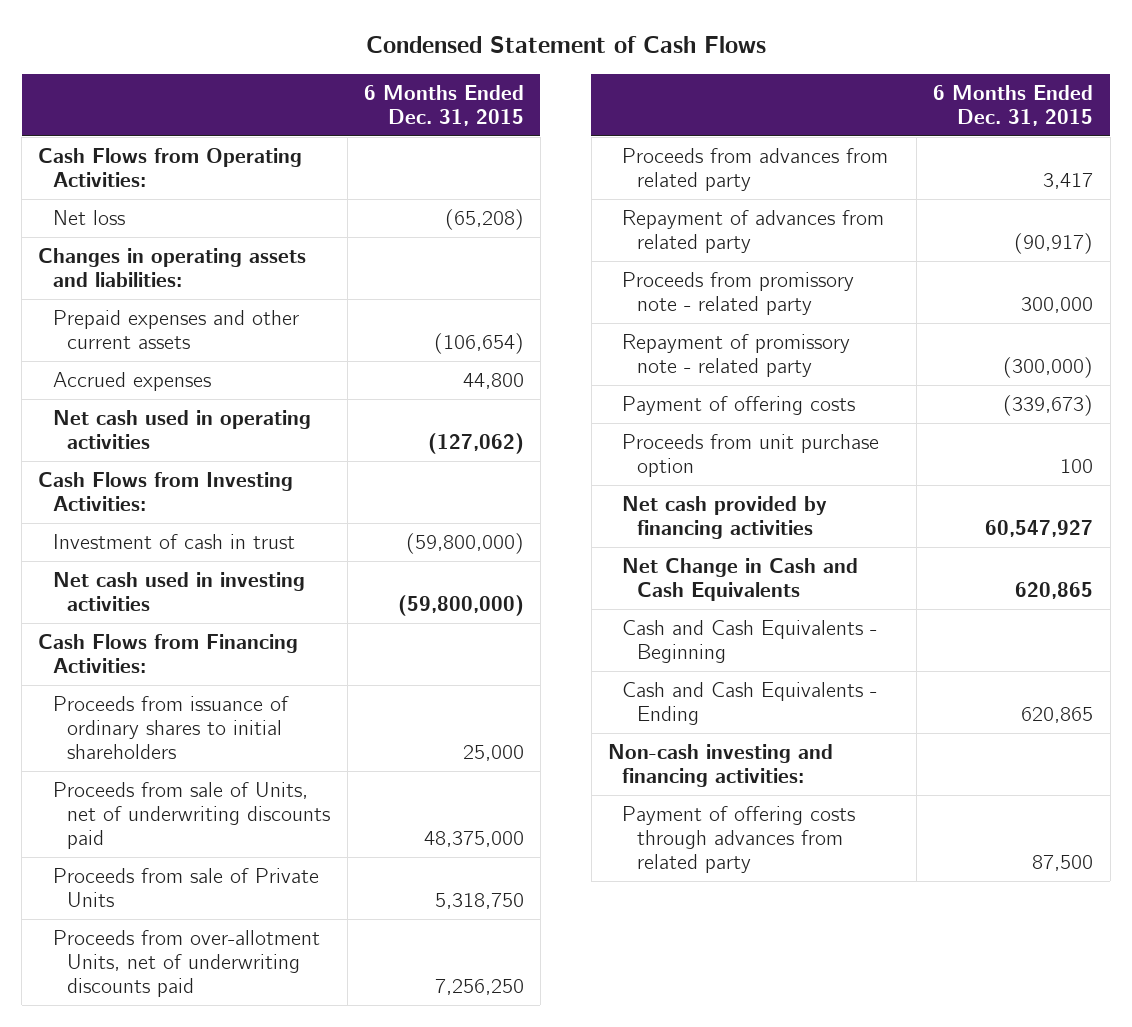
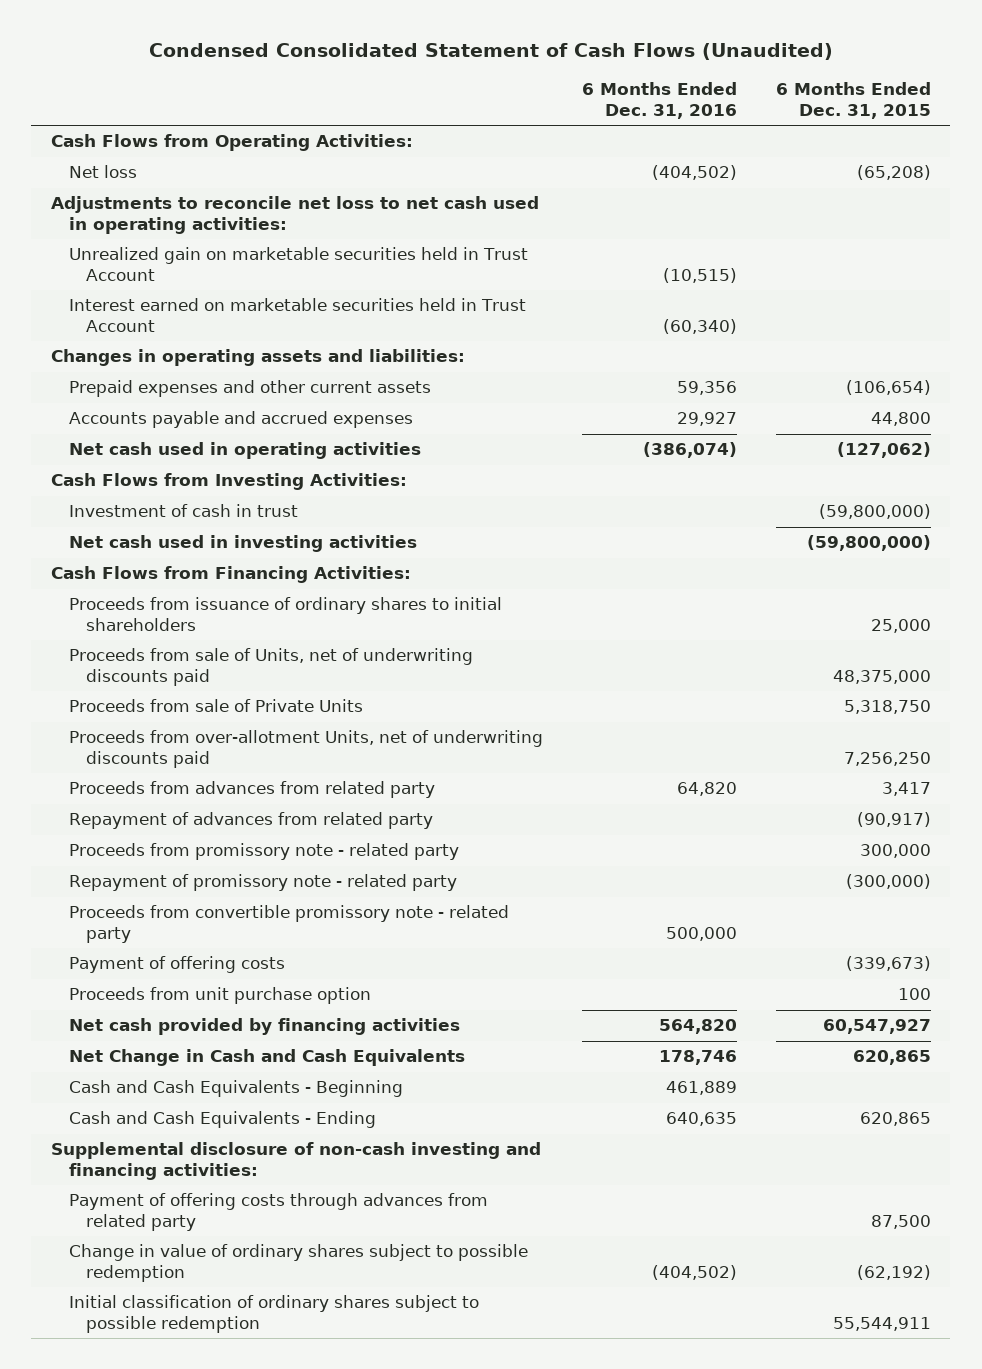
- Condensed Statement of Cash Flows
+ Condensed Consolidated Statement of Cash Flows (Unaudited)
- | 6 Months Ended Dec. 31, 2015
+ | 6 Months Ended Dec. 31, 2016 | 6 Months Ended Dec. 31, 2015
+ Adjustments to reconcile net loss to net cash used in operating activities:
+ Unrealized gain on marketable securities held in Trust Account | (10,515) |
+ Interest earned on marketable securities held in Trust Account | (60,340) |
- Accrued expenses | 44,800
+ Accounts payable and accrued expenses | 29,927 | 44,800
+ Proceeds from convertible promissory note - related party | 500,000 |
- Non-cash investing and financing activities:
+ Supplemental disclosure of non-cash investing and financing activities:
+ Change in value of ordinary shares subject to possible redemption | (404,502) | (62,192)
+ Initial classification of ordinary shares subject to possible redemption | | 55,544,911

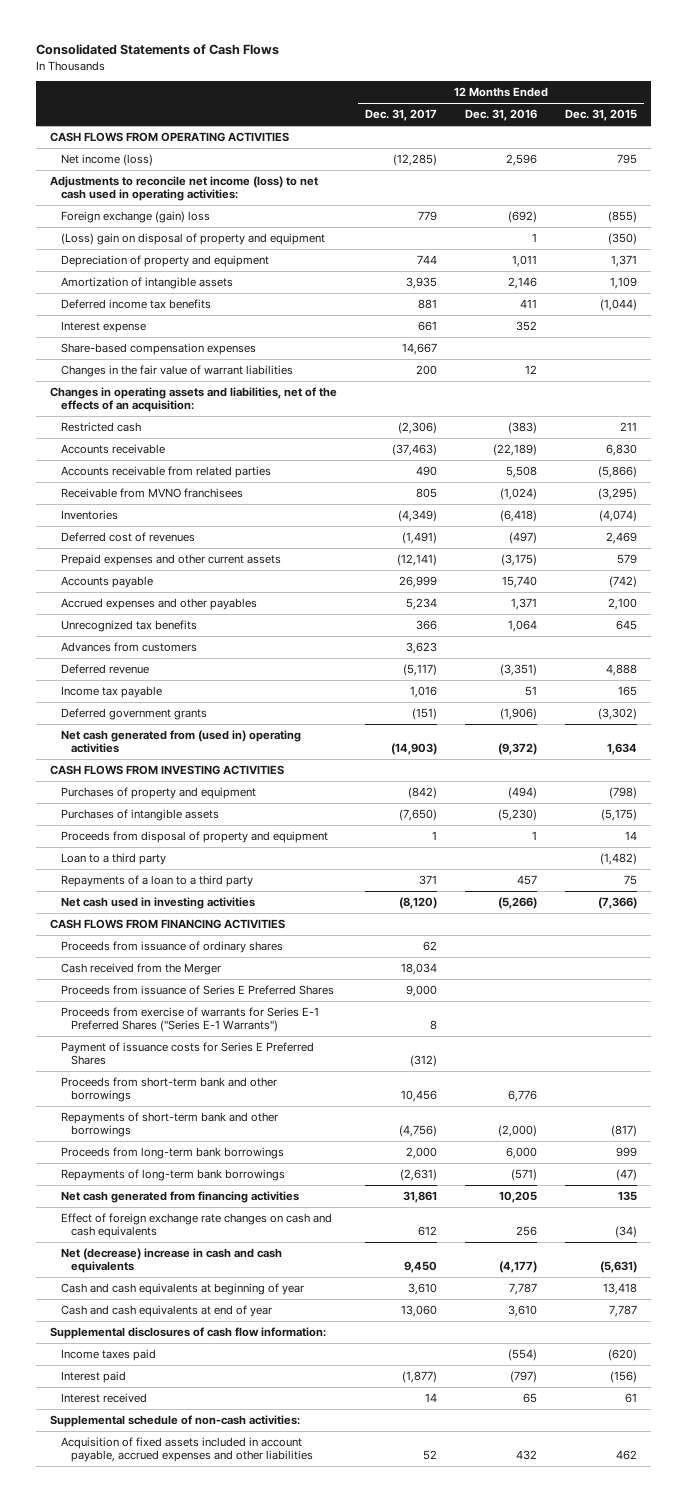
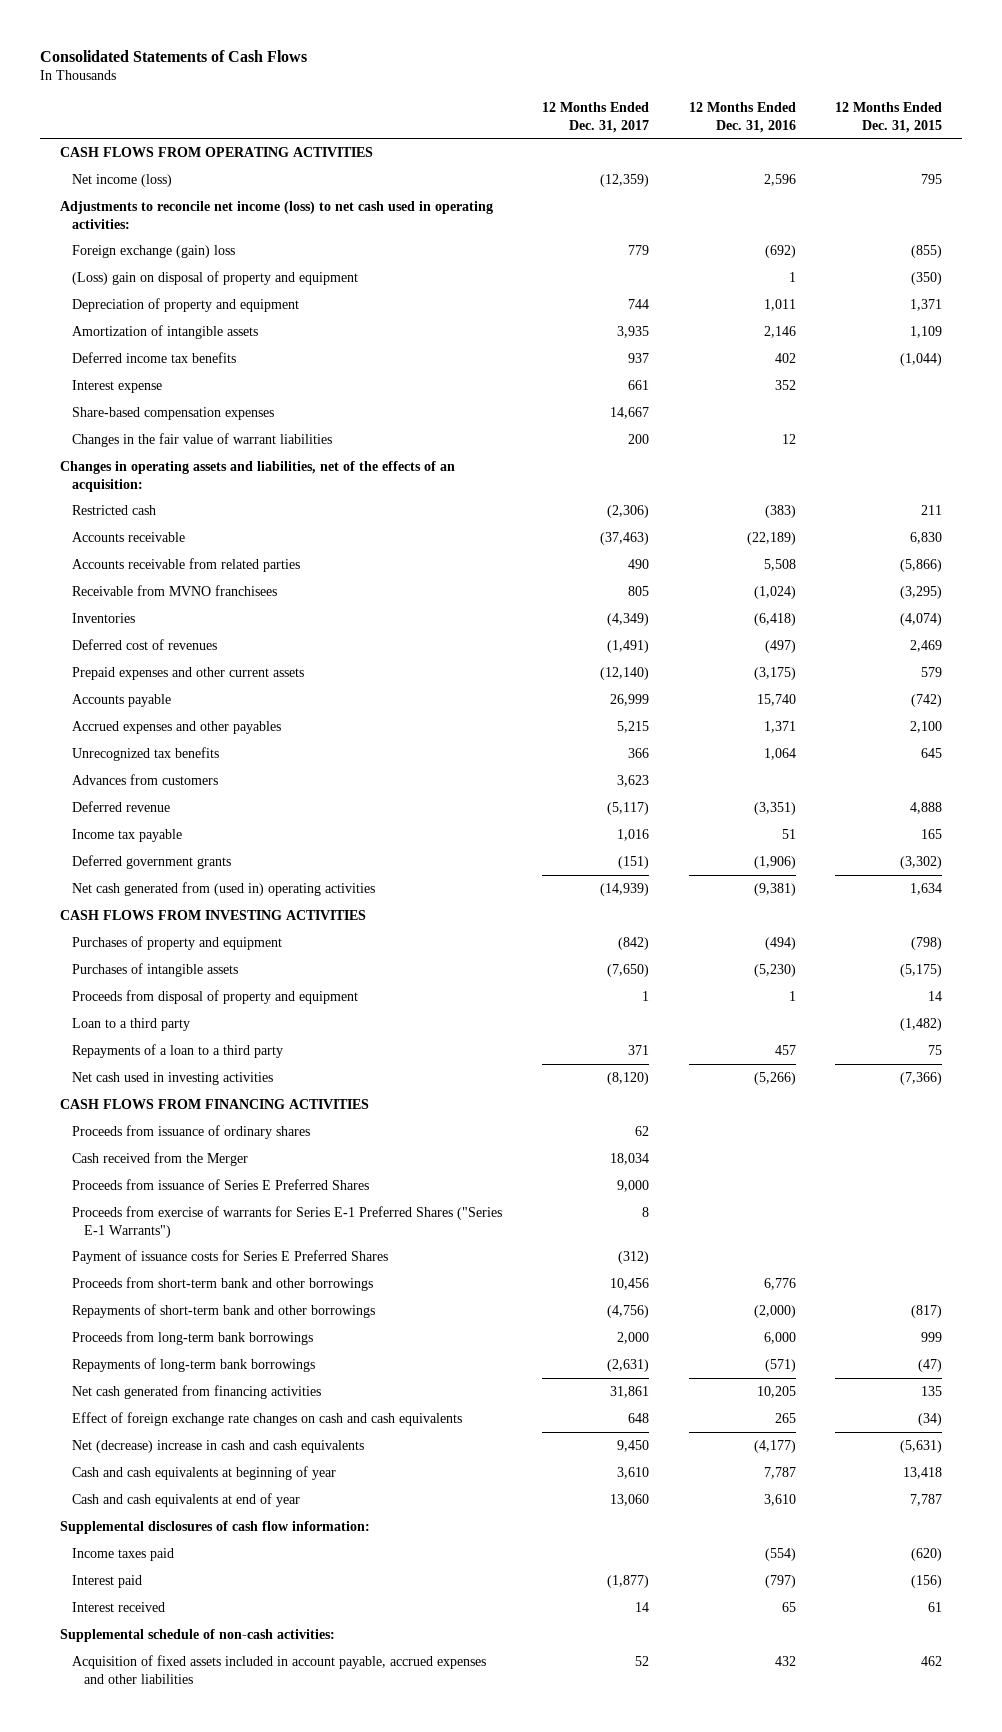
- Net income (loss) | (12,285) | 2,596 | 795
+ Net income (loss) | (12,359) | 2,596 | 795
- Deferred income tax benefits | 881 | 411 | (1,044)
+ Deferred income tax benefits | 937 | 402 | (1,044)
- Prepaid expenses and other current assets | (12,141) | (3,175) | 579
+ Prepaid expenses and other current assets | (12,140) | (3,175) | 579
- Accrued expenses and other payables | 5,234 | 1,371 | 2,100
+ Accrued expenses and other payables | 5,215 | 1,371 | 2,100
- Net cash generated from (used in) operating activities | (14,903) | (9,372) | 1,634
+ Net cash generated from (used in) operating activities | (14,939) | (9,381) | 1,634
- Effect of foreign exchange rate changes on cash and cash equivalents | 612 | 256 | (34)
+ Effect of foreign exchange rate changes on cash and cash equivalents | 648 | 265 | (34)

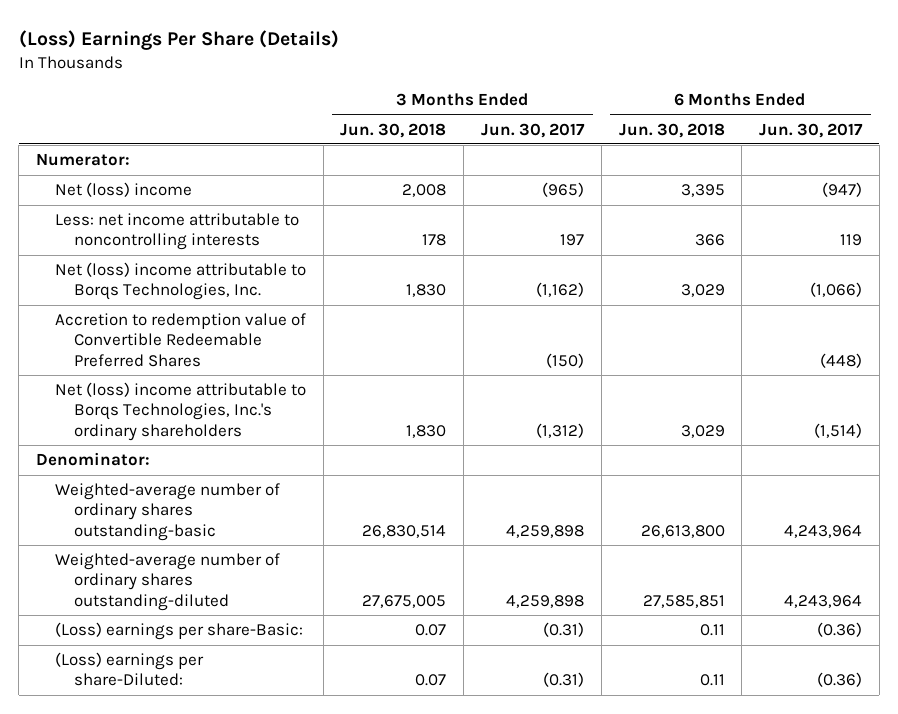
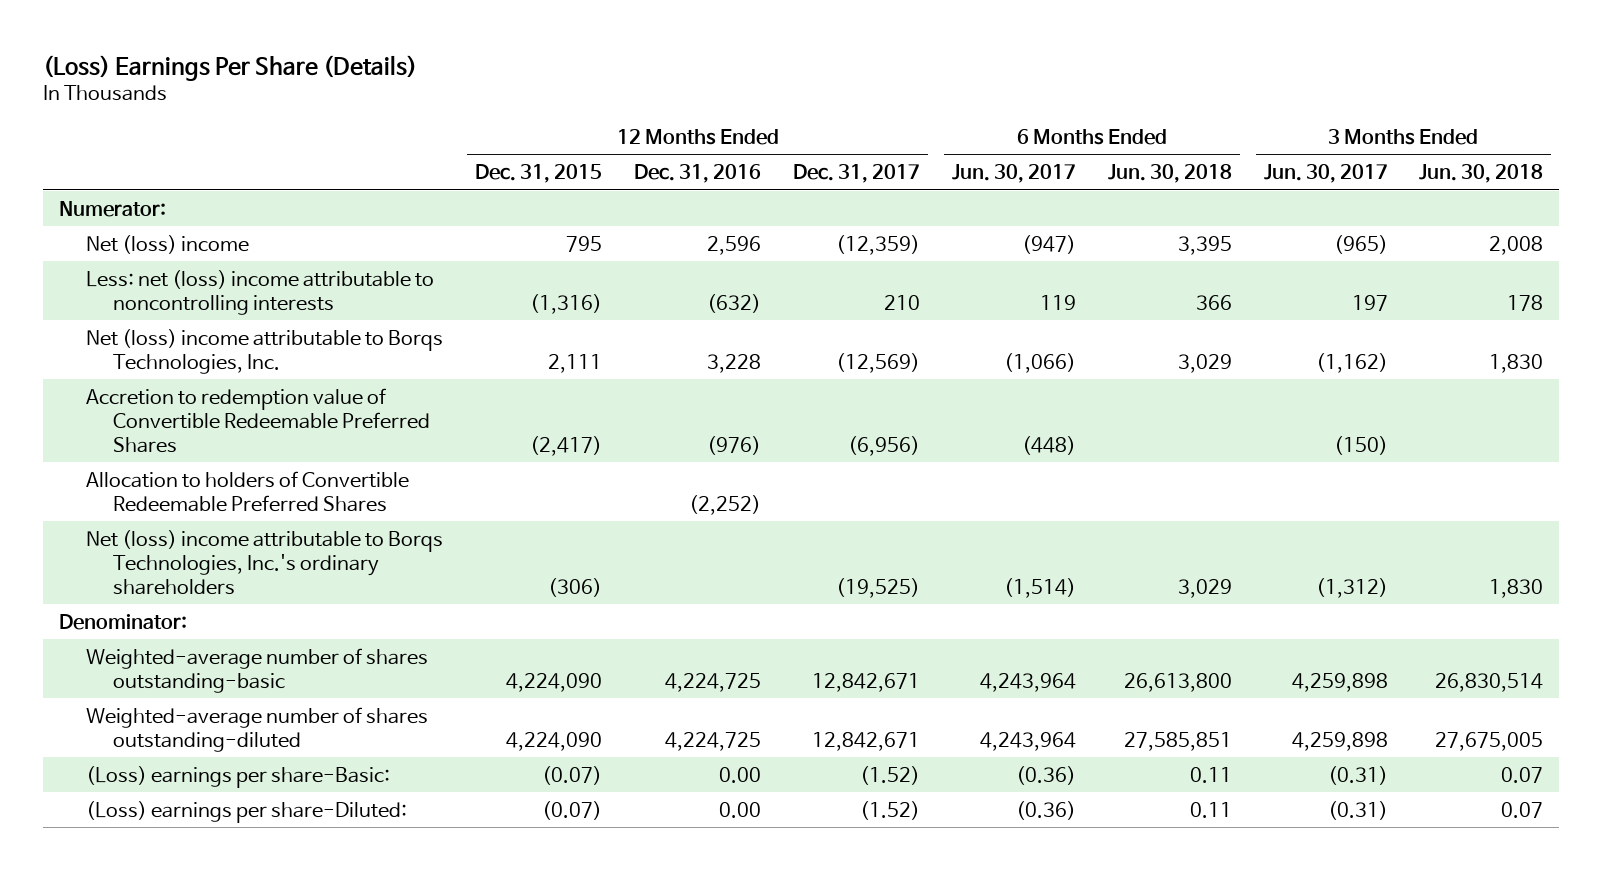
- | 3 Months Ended Jun. 30, 2018 | 3 Months Ended Jun. 30, 2017 | 6 Months Ended Jun. 30, 2018 | 6 Months Ended Jun. 30, 2017
+ | 12 Months Ended Dec. 31, 2015 | 12 Months Ended Dec. 31, 2016 | 12 Months Ended Dec. 31, 2017 | 6 Months Ended Jun. 30, 2017 | 6 Months Ended Jun. 30, 2018 | 3 Months Ended Jun. 30, 2017 | 3 Months Ended Jun. 30, 2018
- Less: net income attributable to noncontrolling interests | 178 | 197 | 366 | 119
+ Less: net (loss) income attributable to noncontrolling interests | (1,316) | (632) | 210 | 119 | 366 | 197 | 178
+ Allocation to holders of Convertible Redeemable Preferred Shares | | (2,252) | | | | |
- Weighted-average number of ordinary shares outstanding-basic | 26,830,514 | 4,259,898 | 26,613,800 | 4,243,964
- Weighted-average number of ordinary shares outstanding-diluted | 27,675,005 | 4,259,898 | 27,585,851 | 4,243,964
+ Weighted-average number of shares outstanding-basic | 4,224,090 | 4,224,725 | 12,842,671 | 4,243,964 | 26,613,800 | 4,259,898 | 26,830,514
+ Weighted-average number of shares outstanding-diluted | 4,224,090 | 4,224,725 | 12,842,671 | 4,243,964 | 27,585,851 | 4,259,898 | 27,675,005

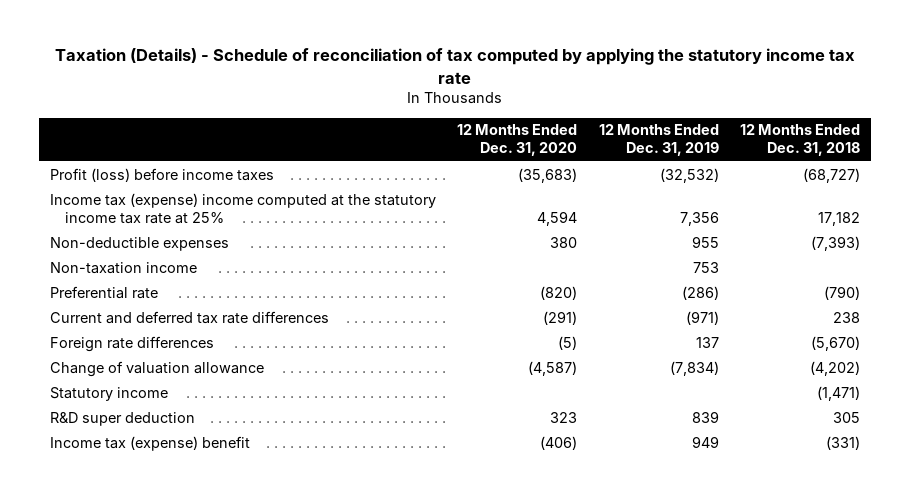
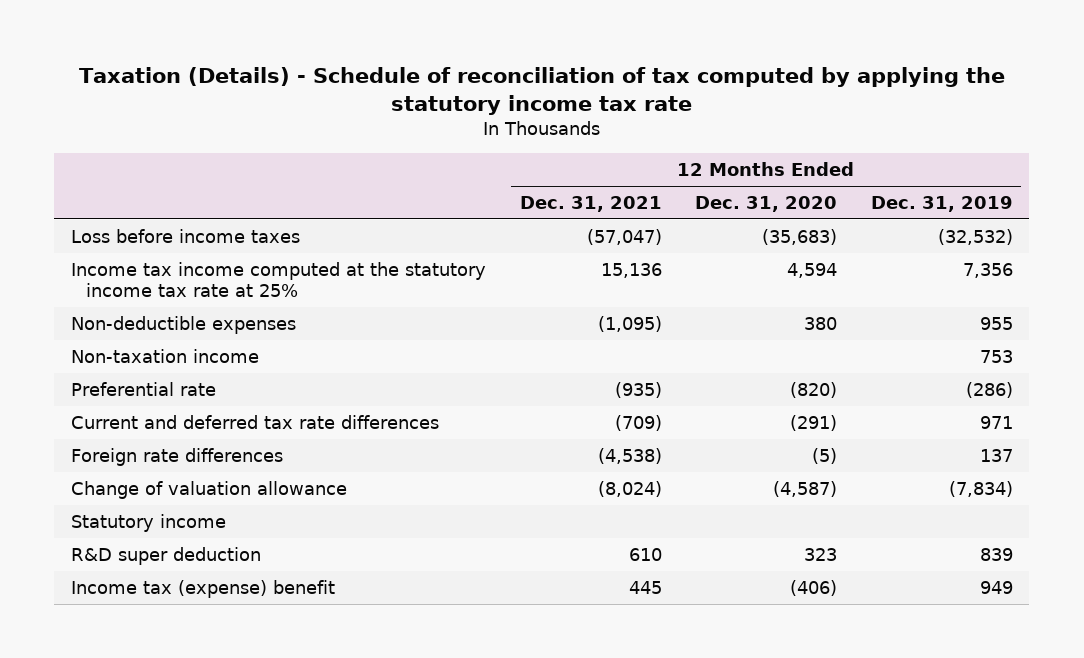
- | 12 Months Ended Dec. 31, 2020 | 12 Months Ended Dec. 31, 2019 | 12 Months Ended Dec. 31, 2018
+ | 12 Months Ended Dec. 31, 2021 | 12 Months Ended Dec. 31, 2020 | 12 Months Ended Dec. 31, 2019
- Profit (loss) before income taxes | (35,683) | (32,532) | (68,727)
- Income tax (expense) income computed at the statutory income tax rate at 25% | 4,594 | 7,356 | 17,182
+ Loss before income taxes | (57,047) | (35,683) | (32,532)
+ Income tax income computed at the statutory income tax rate at 25% | 15,136 | 4,594 | 7,356
- Current and deferred tax rate differences | (291) | (971) | 238
+ Current and deferred tax rate differences | (709) | (291) | 971

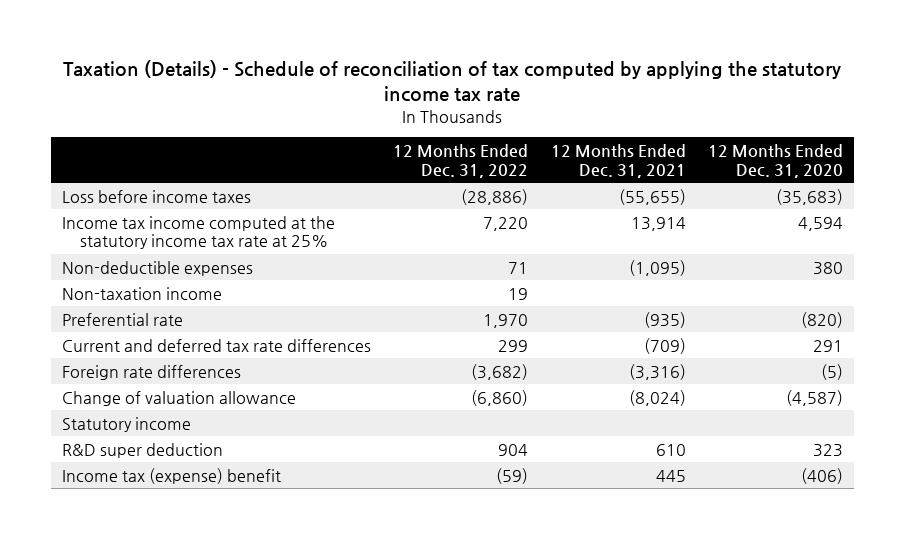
- | 12 Months Ended Dec. 31, 2021 | 12 Months Ended Dec. 31, 2020 | 12 Months Ended Dec. 31, 2019
+ | 12 Months Ended Dec. 31, 2022 | 12 Months Ended Dec. 31, 2021 | 12 Months Ended Dec. 31, 2020
- Loss before income taxes | (57,047) | (35,683) | (32,532)
- Income tax income computed at the statutory income tax rate at 25% | 15,136 | 4,594 | 7,356
+ Loss before income taxes | (28,886) | (55,655) | (35,683)
+ Income tax income computed at the statutory income tax rate at 25% | 7,220 | 13,914 | 4,594
- Current and deferred tax rate differences | (709) | (291) | 971
- Foreign rate differences | (4,538) | (5) | 137
+ Current and deferred tax rate differences | 299 | (709) | 291
+ Foreign rate differences | (3,682) | (3,316) | (5)

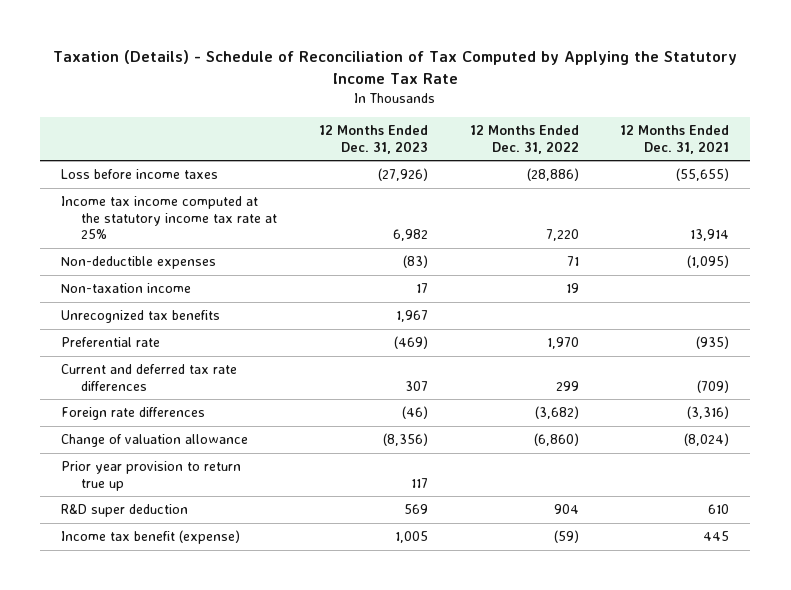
- Taxation (Details) - Schedule of reconciliation of tax computed by applying the statutory income tax rate
+ Taxation (Details) - Schedule of Reconciliation of Tax Computed by Applying the Statutory Income Tax Rate
- | 12 Months Ended Dec. 31, 2022 | 12 Months Ended Dec. 31, 2021 | 12 Months Ended Dec. 31, 2020
+ | 12 Months Ended Dec. 31, 2023 | 12 Months Ended Dec. 31, 2022 | 12 Months Ended Dec. 31, 2021
+ Unrecognized tax benefits | 1,967 | |
- Statutory income
+ Prior year provision to return true up | 117 | |
- Income tax (expense) benefit | (59) | 445 | (406)
+ Income tax benefit (expense) | 1,005 | (59) | 445

